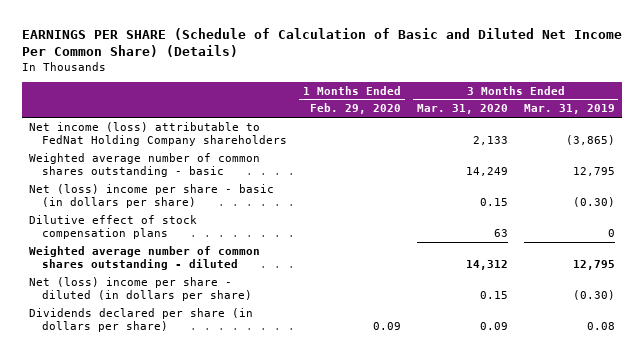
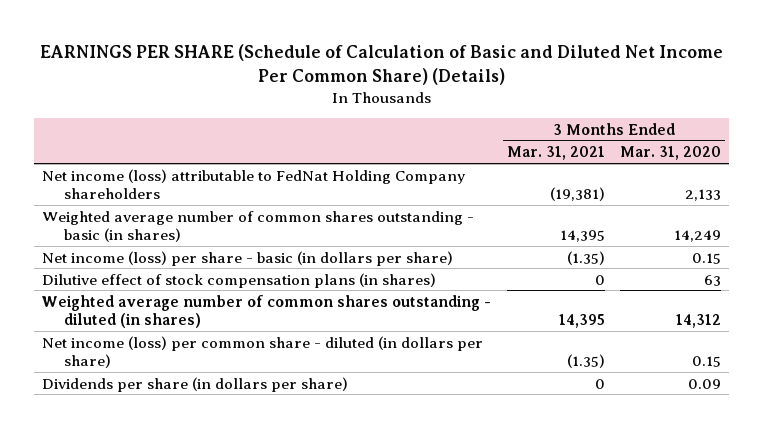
- | 1 Months Ended Feb. 29, 2020 | 3 Months Ended Mar. 31, 2020 | 3 Months Ended Mar. 31, 2019
+ | 3 Months Ended Mar. 31, 2021 | 3 Months Ended Mar. 31, 2020
- Weighted average number of common shares outstanding - basic | | 14,249 | 12,795
- Net (loss) income per share - basic (in dollars per share) | | 0.15 | (0.30)
- Dilutive effect of stock compensation plans | | 63 | 0
- Weighted average number of common shares outstanding - diluted | | 14,312 | 12,795
- Net (loss) income per share - diluted (in dollars per share) | | 0.15 | (0.30)
- Dividends declared per share (in dollars per share) | 0.09 | 0.09 | 0.08
+ Weighted average number of common shares outstanding - basic (in shares) | 14,395 | 14,249
+ Net income (loss) per share - basic (in dollars per share) | (1.35) | 0.15
+ Dilutive effect of stock compensation plans (in shares) | 0 | 63
+ Weighted average number of common shares outstanding - diluted (in shares) | 14,395 | 14,312
+ Net income (loss) per common share - diluted (in dollars per share) | (1.35) | 0.15
+ Dividends per share (in dollars per share) | 0 | 0.09

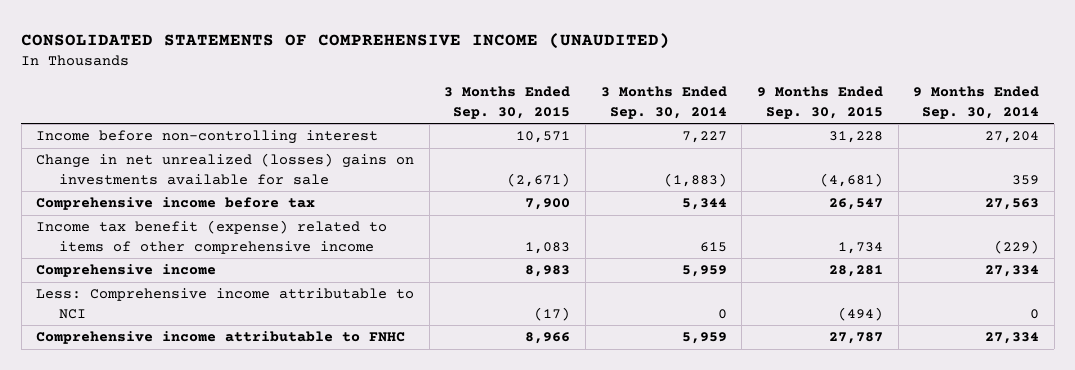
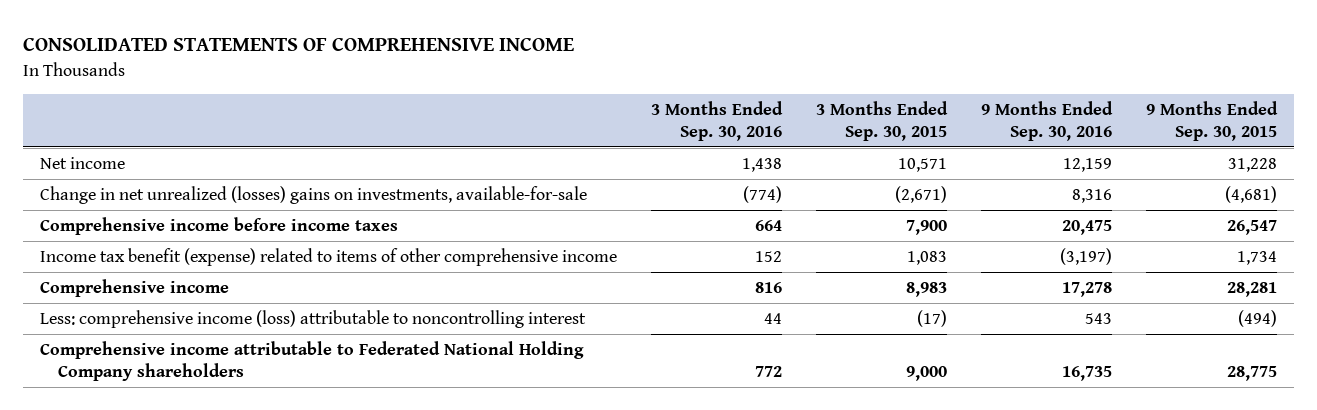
- CONSOLIDATED STATEMENTS OF COMPREHENSIVE INCOME (UNAUDITED)
+ CONSOLIDATED STATEMENTS OF COMPREHENSIVE INCOME
- | 3 Months Ended Sep. 30, 2015 | 3 Months Ended Sep. 30, 2014 | 9 Months Ended Sep. 30, 2015 | 9 Months Ended Sep. 30, 2014
+ | 3 Months Ended Sep. 30, 2016 | 3 Months Ended Sep. 30, 2015 | 9 Months Ended Sep. 30, 2016 | 9 Months Ended Sep. 30, 2015
- Income before non-controlling interest | 10,571 | 7,227 | 31,228 | 27,204
- Change in net unrealized (losses) gains on investments available for sale | (2,671) | (1,883) | (4,681) | 359
- Comprehensive income before tax | 7,900 | 5,344 | 26,547 | 27,563
+ Net income | 1,438 | 10,571 | 12,159 | 31,228
+ Change in net unrealized (losses) gains on investments, available-for-sale | (774) | (2,671) | 8,316 | (4,681)
+ Comprehensive income before income taxes | 664 | 7,900 | 20,475 | 26,547
- Less: Comprehensive income attributable to NCI | (17) | 0 | (494) | 0
- Comprehensive income attributable to FNHC | 8,966 | 5,959 | 27,787 | 27,334
+ Less: comprehensive income (loss) attributable to noncontrolling interest | 44 | (17) | 543 | (494)
+ Comprehensive income attributable to Federated National Holding Company shareholders | 772 | 9,000 | 16,735 | 28,775

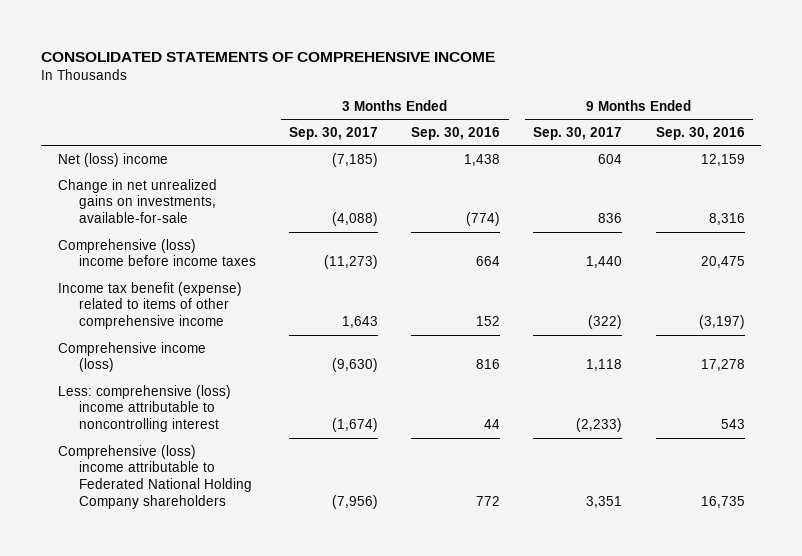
- | 3 Months Ended Sep. 30, 2016 | 3 Months Ended Sep. 30, 2015 | 9 Months Ended Sep. 30, 2016 | 9 Months Ended Sep. 30, 2015
+ | 3 Months Ended Sep. 30, 2017 | 3 Months Ended Sep. 30, 2016 | 9 Months Ended Sep. 30, 2017 | 9 Months Ended Sep. 30, 2016
- Net income | 1,438 | 10,571 | 12,159 | 31,228
- Change in net unrealized (losses) gains on investments, available-for-sale | (774) | (2,671) | 8,316 | (4,681)
- Comprehensive income before income taxes | 664 | 7,900 | 20,475 | 26,547
+ Net (loss) income | (7,185) | 1,438 | 604 | 12,159
+ Change in net unrealized gains on investments, available-for-sale | (4,088) | (774) | 836 | 8,316
+ Comprehensive (loss) income before income taxes | (11,273) | 664 | 1,440 | 20,475
- Comprehensive income | 816 | 8,983 | 17,278 | 28,281
- Less: comprehensive income (loss) attributable to noncontrolling interest | 44 | (17) | 543 | (494)
- Comprehensive income attributable to Federated National Holding Company shareholders | 772 | 9,000 | 16,735 | 28,775
+ Comprehensive income (loss) | (9,630) | 816 | 1,118 | 17,278
+ Less: comprehensive (loss) income attributable to noncontrolling interest | (1,674) | 44 | (2,233) | 543
+ Comprehensive (loss) income attributable to Federated National Holding Company shareholders | (7,956) | 772 | 3,351 | 16,735

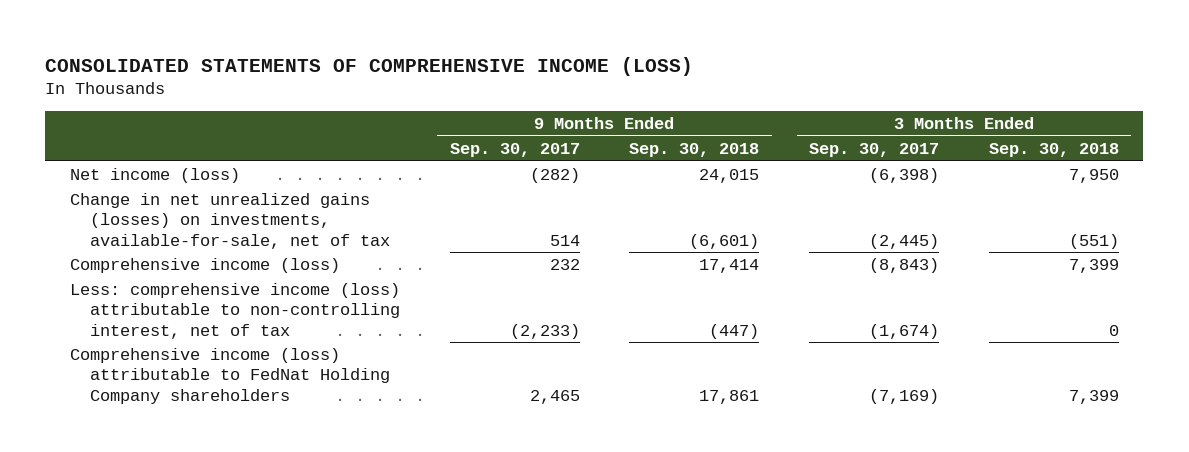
- CONSOLIDATED STATEMENTS OF COMPREHENSIVE INCOME
+ CONSOLIDATED STATEMENTS OF COMPREHENSIVE INCOME (LOSS)
- | 3 Months Ended Sep. 30, 2017 | 3 Months Ended Sep. 30, 2016 | 9 Months Ended Sep. 30, 2017 | 9 Months Ended Sep. 30, 2016
+ | 9 Months Ended Sep. 30, 2017 | 9 Months Ended Sep. 30, 2018 | 3 Months Ended Sep. 30, 2017 | 3 Months Ended Sep. 30, 2018
- Net (loss) income | (7,185) | 1,438 | 604 | 12,159
- Change in net unrealized gains on investments, available-for-sale | (4,088) | (774) | 836 | 8,316
- Comprehensive (loss) income before income taxes | (11,273) | 664 | 1,440 | 20,475
- Income tax benefit (expense) related to items of other comprehensive income | 1,643 | 152 | (322) | (3,197)
- Comprehensive income (loss) | (9,630) | 816 | 1,118 | 17,278
- Less: comprehensive (loss) income attributable to noncontrolling interest | (1,674) | 44 | (2,233) | 543
- Comprehensive (loss) income attributable to Federated National Holding Company shareholders | (7,956) | 772 | 3,351 | 16,735
+ Net income (loss) | (282) | 24,015 | (6,398) | 7,950
+ Change in net unrealized gains (losses) on investments, available-for-sale, net of tax | 514 | (6,601) | (2,445) | (551)
+ Comprehensive income (loss) | 232 | 17,414 | (8,843) | 7,399
+ Less: comprehensive income (loss) attributable to non-controlling interest, net of tax | (2,233) | (447) | (1,674) | 0
+ Comprehensive income (loss) attributable to FedNat Holding Company shareholders | 2,465 | 17,861 | (7,169) | 7,399

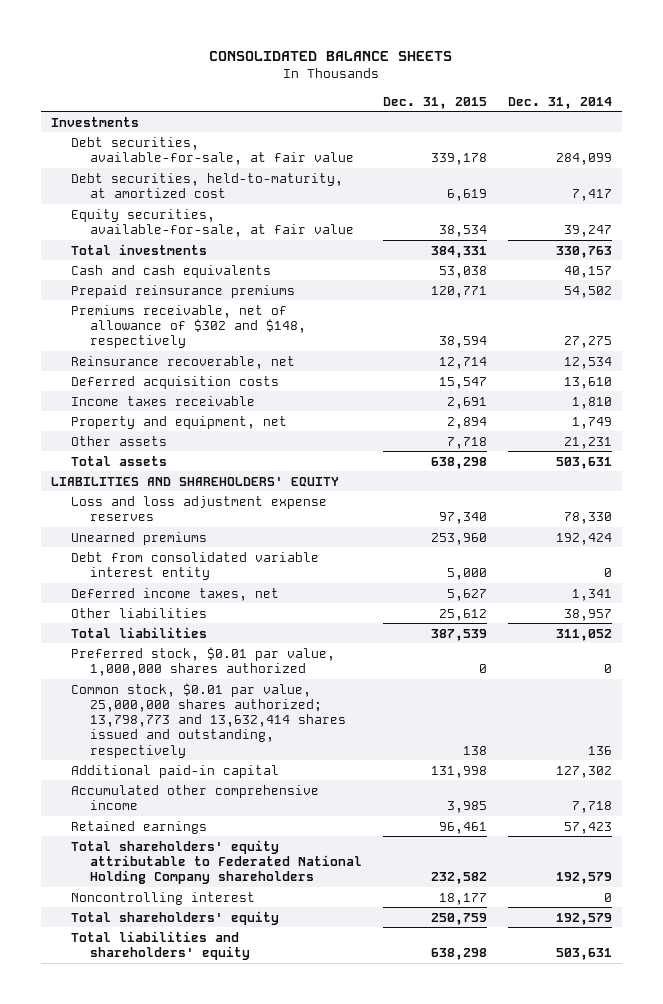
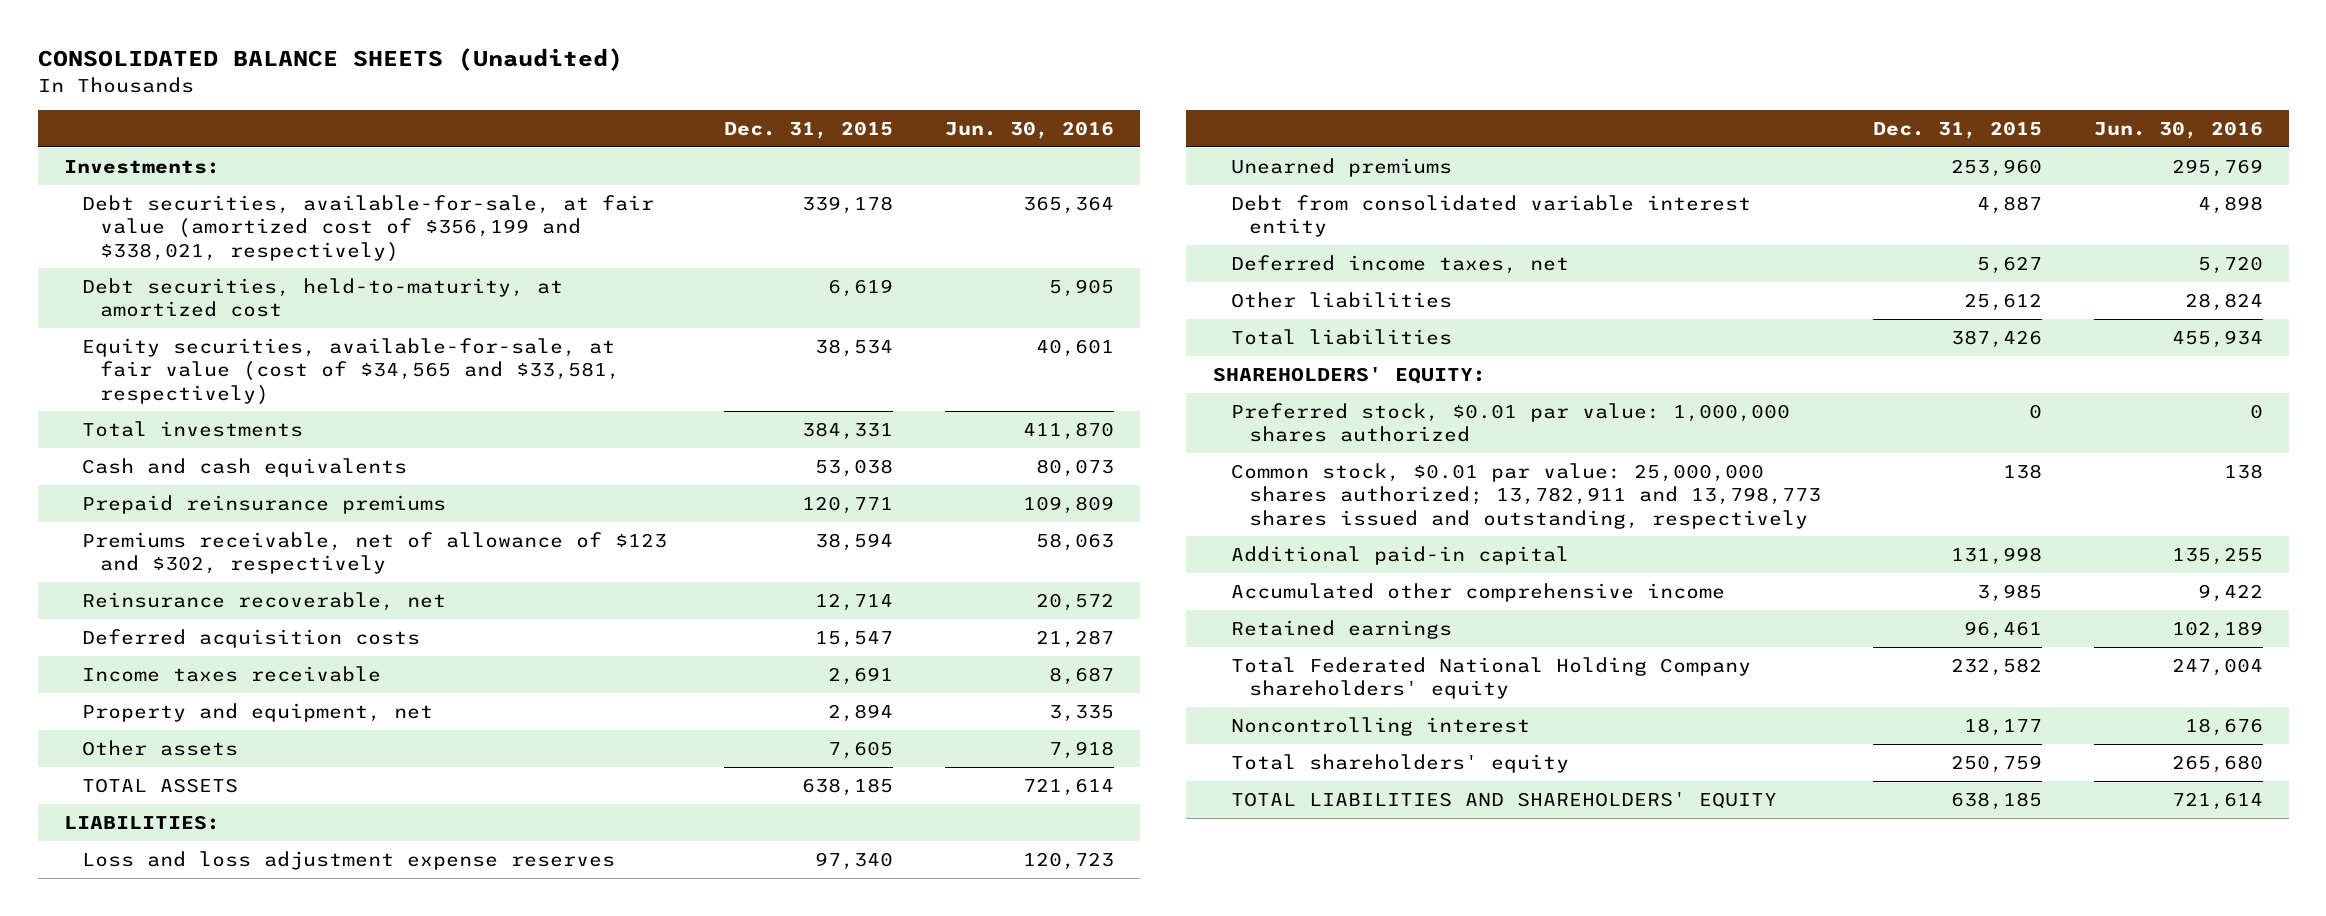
- CONSOLIDATED BALANCE SHEETS
+ CONSOLIDATED BALANCE SHEETS (Unaudited)
- | Dec. 31, 2015 | Dec. 31, 2014
+ | Dec. 31, 2015 | Jun. 30, 2016
- Investments
- Debt securities, available-for-sale, at fair value | 339,178 | 284,099
+ Investments:
+ Debt securities, available-for-sale, at fair value (amortized cost of $356,199 and $338,021, respectively) | 339,178 | 365,364
- Equity securities, available-for-sale, at fair value | 38,534 | 39,247
+ Equity securities, available-for-sale, at fair value (cost of $34,565 and $33,581, respectively) | 38,534 | 40,601
- Premiums receivable, net of allowance of $302 and $148, respectively | 38,594 | 27,275
+ Premiums receivable, net of allowance of $123 and $302, respectively | 38,594 | 58,063
- Other assets | 7,718 | 21,231
- Total assets | 638,298 | 503,631
- LIABILITIES AND SHAREHOLDERS' EQUITY
+ Other assets | 7,605 | 7,918
+ TOTAL ASSETS | 638,185 | 721,614
+ LIABILITIES:
- Debt from consolidated variable interest entity | 5,000 | 0
+ Debt from consolidated variable interest entity | 4,887 | 4,898
- Total liabilities | 387,539 | 311,052
- Preferred stock, $0.01 par value, 1,000,000 shares authorized | 0 | 0
- Common stock, $0.01 par value, 25,000,000 shares authorized; 13,798,773 and 13,632,414 shares issued and outstanding, respectively | 138 | 136
+ Total liabilities | 387,426 | 455,934
+ SHAREHOLDERS' EQUITY:
+ Preferred stock, $0.01 par value: 1,000,000 shares authorized | 0 | 0
+ Common stock, $0.01 par value: 25,000,000 shares authorized; 13,782,911 and 13,798,773 shares issued and outstanding, respectively | 138 | 138
- Total shareholders' equity attributable to Federated National Holding Company shareholders | 232,582 | 192,579
+ Total Federated National Holding Company shareholders' equity | 232,582 | 247,004
- Total liabilities and shareholders' equity | 638,298 | 503,631
+ TOTAL LIABILITIES AND SHAREHOLDERS' EQUITY | 638,185 | 721,614

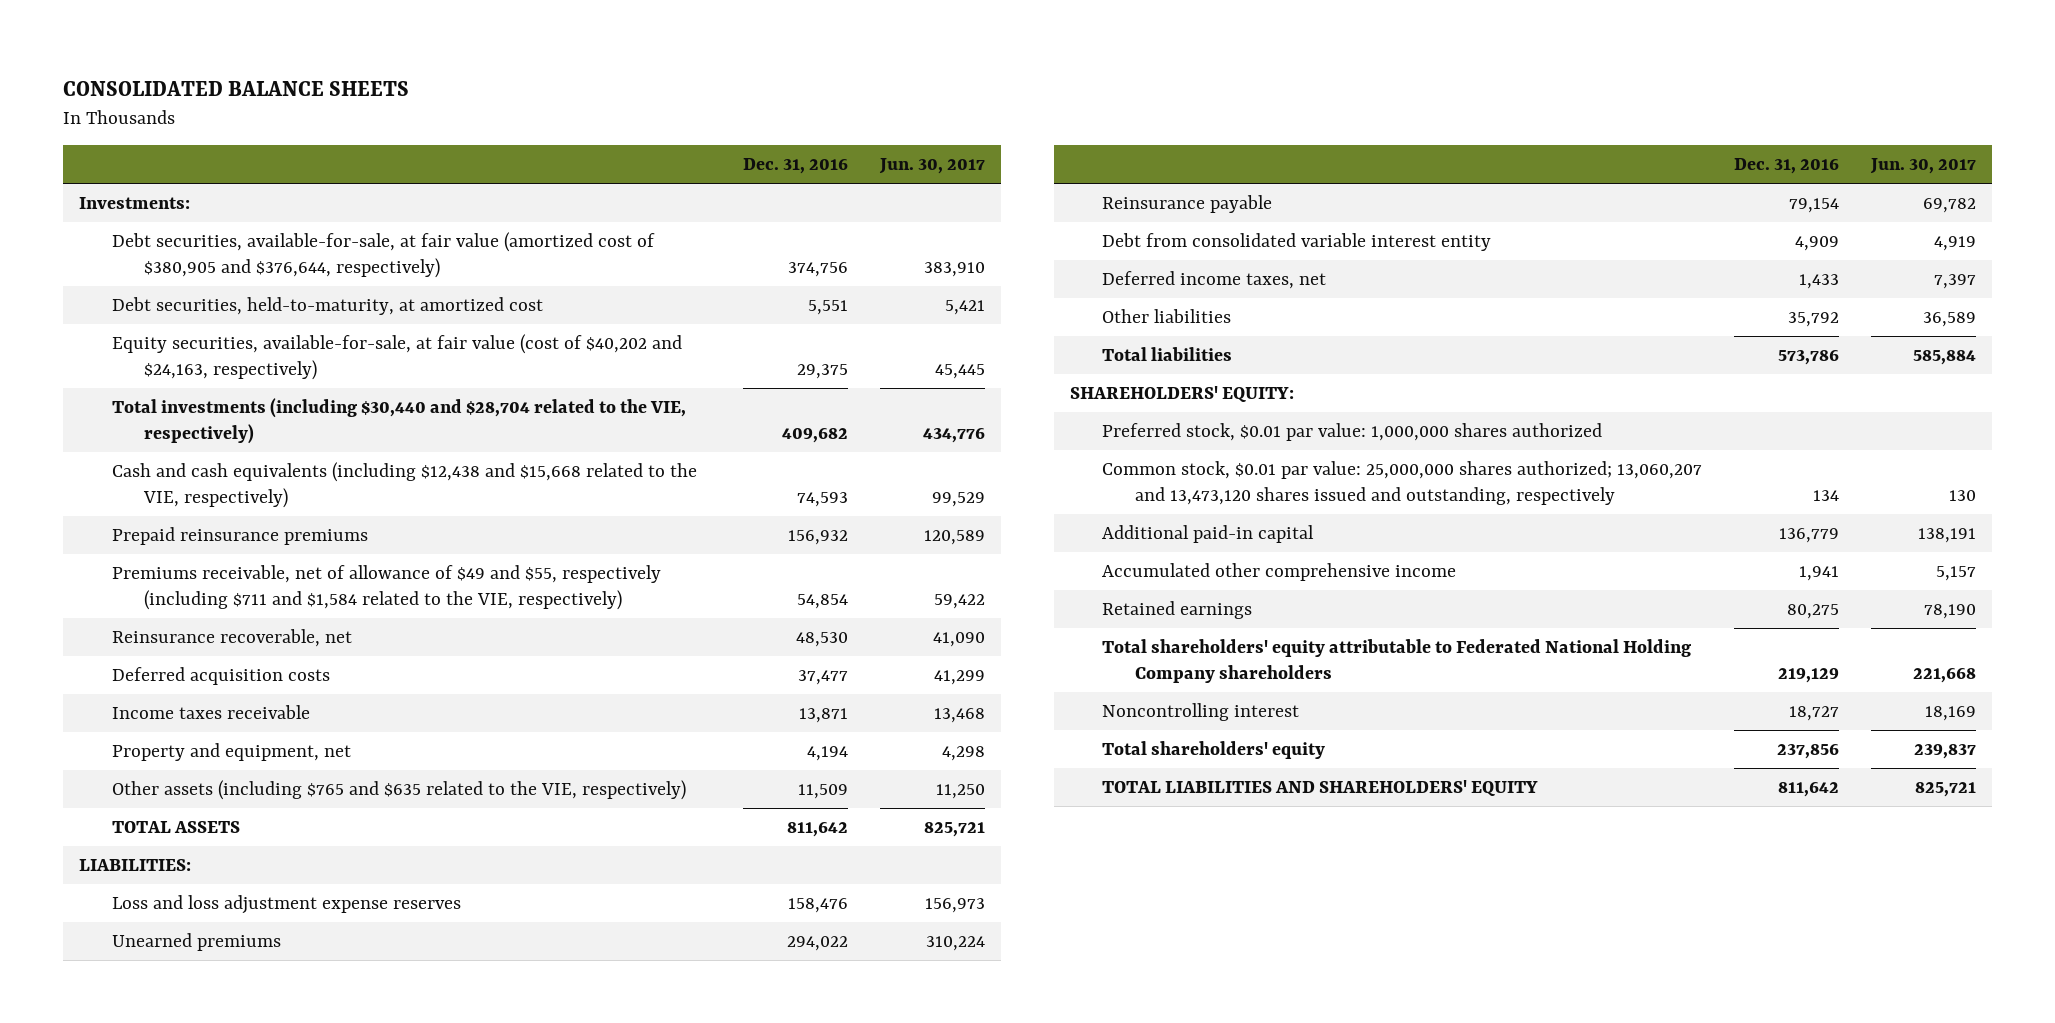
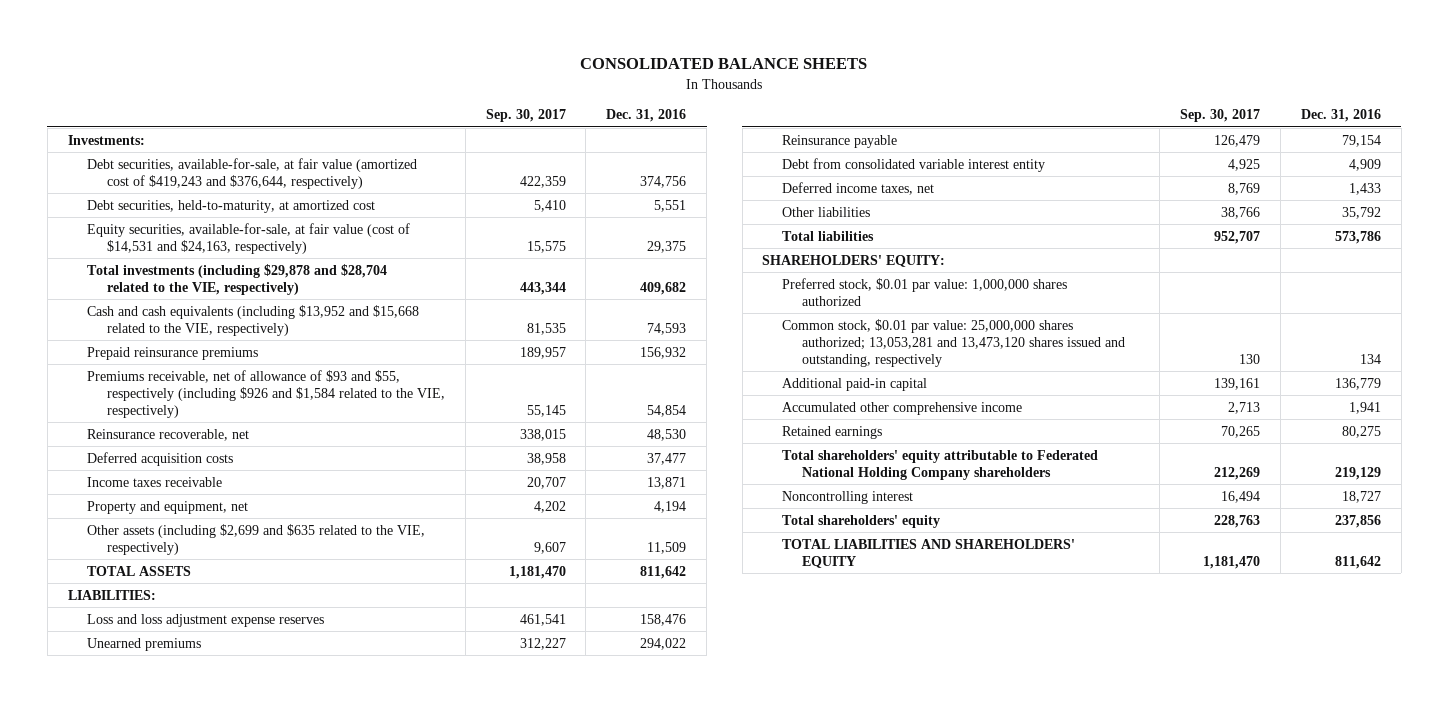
- | Dec. 31, 2016 | Jun. 30, 2017
+ | Sep. 30, 2017 | Dec. 31, 2016
- Debt securities, available-for-sale, at fair value (amortized cost of $380,905 and $376,644, respectively) | 374,756 | 383,910
+ Debt securities, available-for-sale, at fair value (amortized cost of $419,243 and $376,644, respectively) | 422,359 | 374,756
- Equity securities, available-for-sale, at fair value (cost of $40,202 and $24,163, respectively) | 29,375 | 45,445
- Total investments (including $30,440 and $28,704 related to the VIE, respectively) | 409,682 | 434,776
- Cash and cash equivalents (including $12,438 and $15,668 related to the VIE, respectively) | 74,593 | 99,529
+ Equity securities, available-for-sale, at fair value (cost of $14,531 and $24,163, respectively) | 15,575 | 29,375
+ Total investments (including $29,878 and $28,704 related to the VIE, respectively) | 443,344 | 409,682
+ Cash and cash equivalents (including $13,952 and $15,668 related to the VIE, respectively) | 81,535 | 74,593
- Premiums receivable, net of allowance of $49 and $55, respectively (including $711 and $1,584 related to the VIE, respectively) | 54,854 | 59,422
+ Premiums receivable, net of allowance of $93 and $55, respectively (including $926 and $1,584 related to the VIE, respectively) | 55,145 | 54,854
- Other assets (including $765 and $635 related to the VIE, respectively) | 11,509 | 11,250
+ Other assets (including $2,699 and $635 related to the VIE, respectively) | 9,607 | 11,509
- Common stock, $0.01 par value: 25,000,000 shares authorized; 13,060,207 and 13,473,120 shares issued and outstanding, respectively | 134 | 130
+ Common stock, $0.01 par value: 25,000,000 shares authorized; 13,053,281 and 13,473,120 shares issued and outstanding, respectively | 130 | 134

